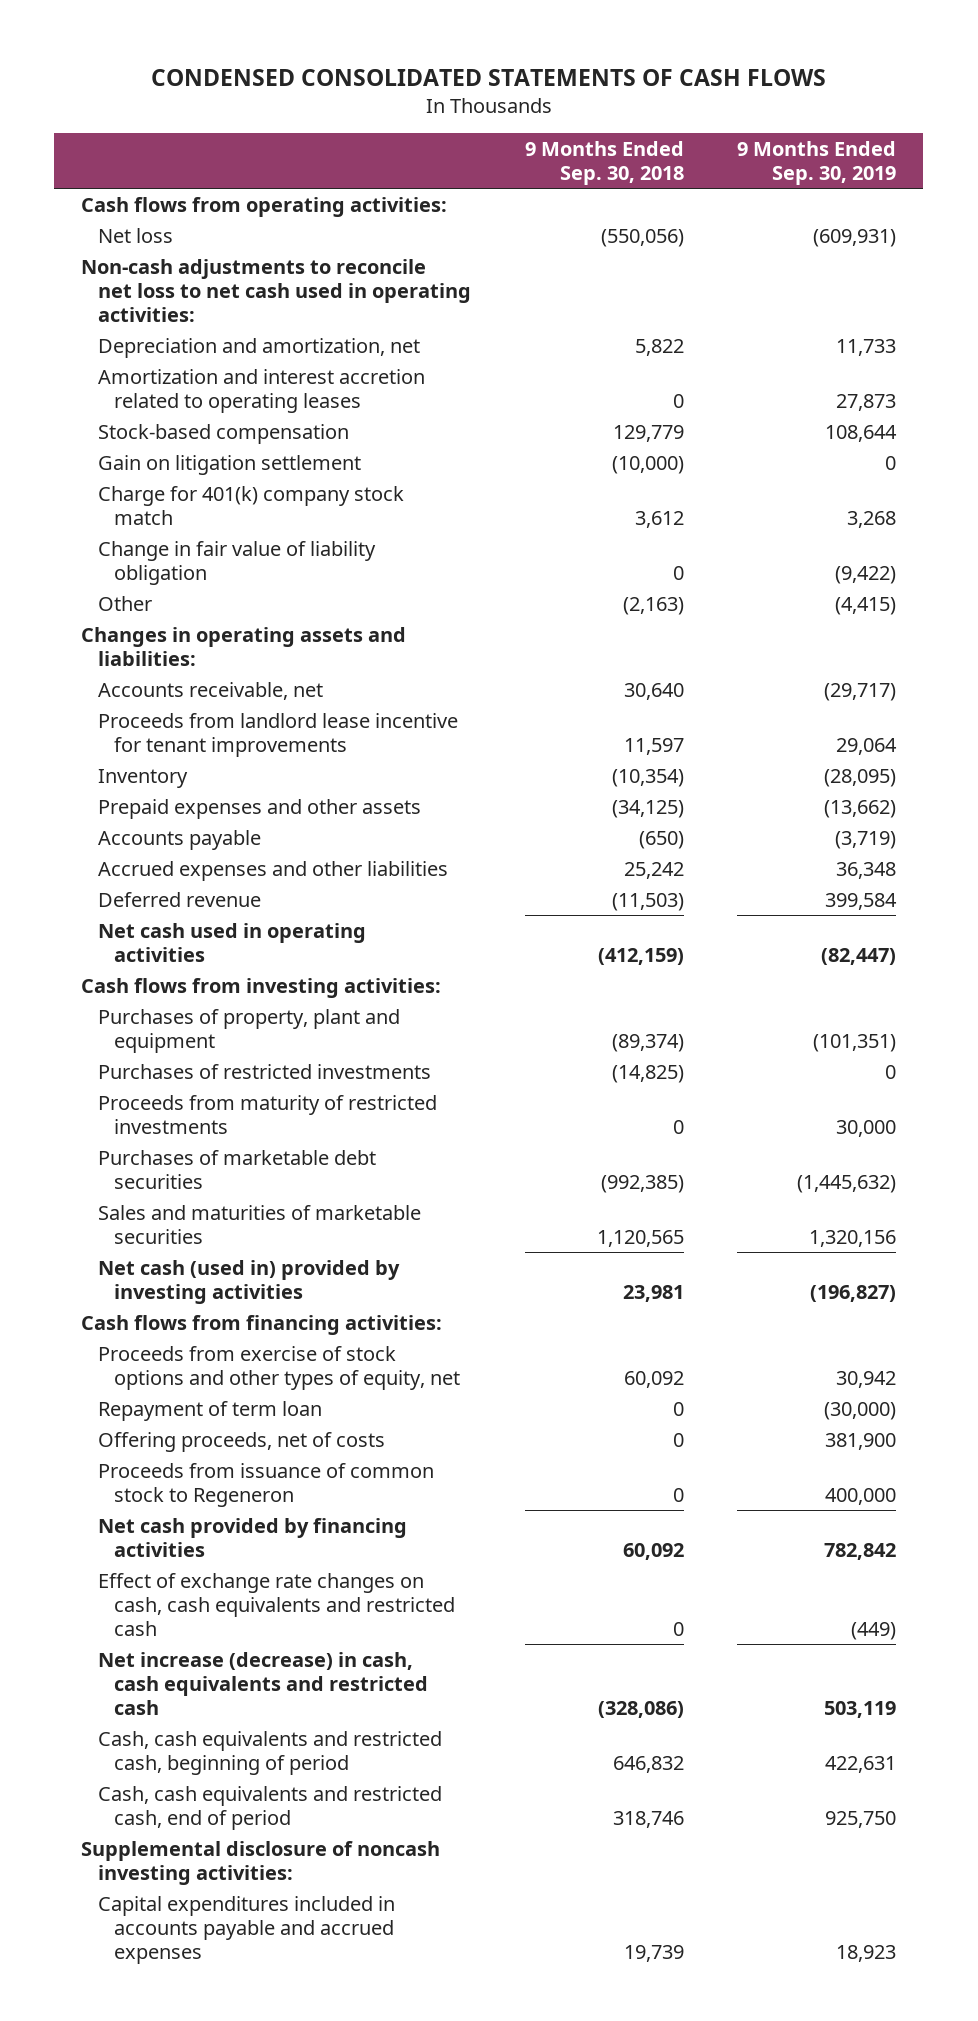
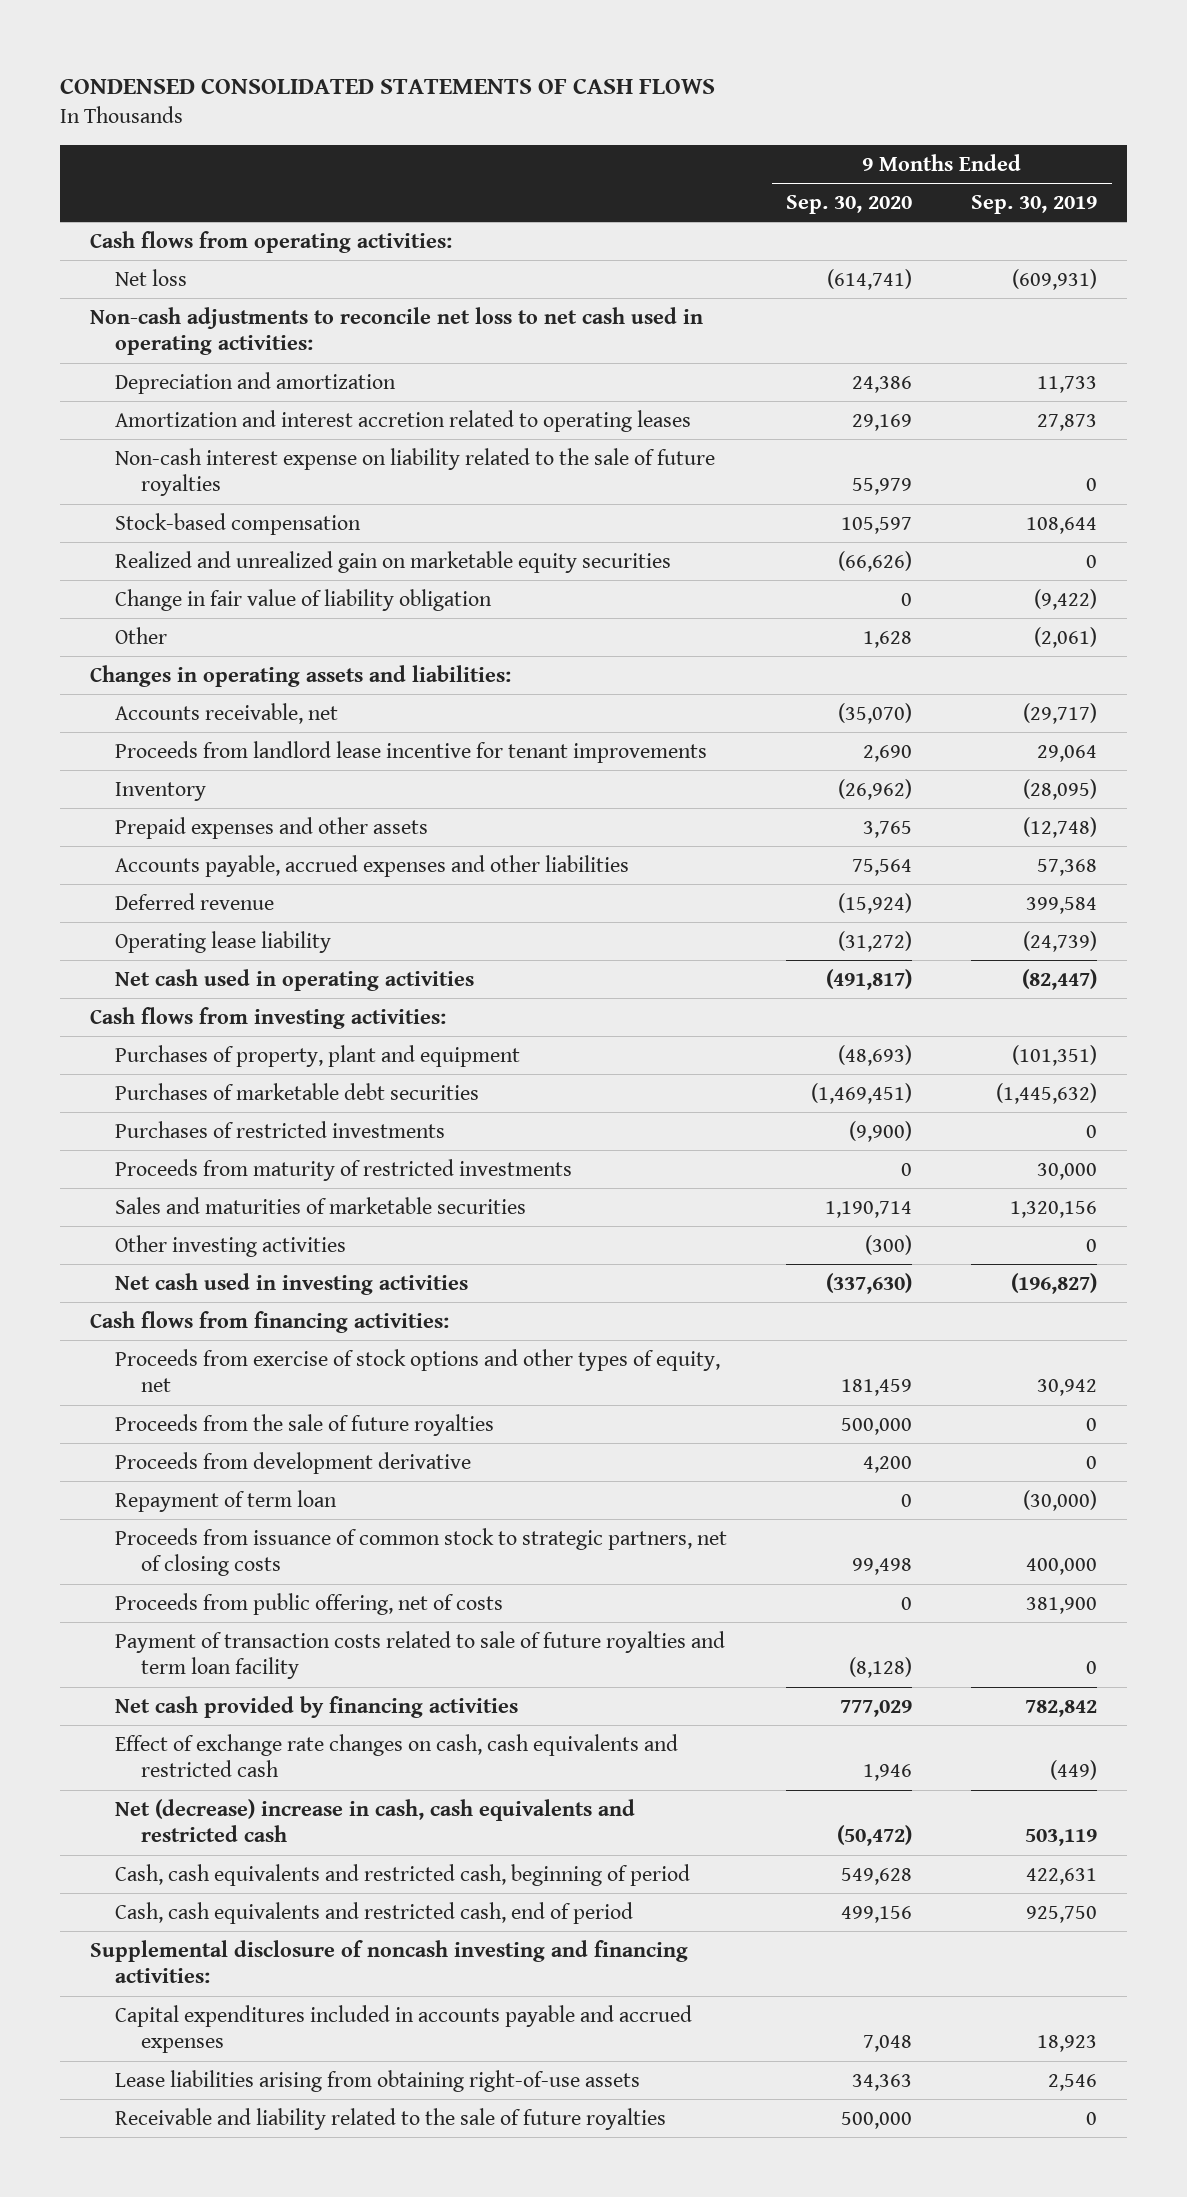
- | 9 Months Ended Sep. 30, 2018 | 9 Months Ended Sep. 30, 2019
+ | 9 Months Ended Sep. 30, 2020 | 9 Months Ended Sep. 30, 2019
- Depreciation and amortization, net | 5,822 | 11,733
+ Depreciation and amortization | 24,386 | 11,733
+ Non-cash interest expense on liability related to the sale of future royalties | 55,979 | 0
- Gain on litigation settlement | (10,000) | 0
- Charge for 401(k) company stock match | 3,612 | 3,268
+ Realized and unrealized gain on marketable equity securities | (66,626) | 0
- Other | (2,163) | (4,415)
+ Other | 1,628 | (2,061)
- Prepaid expenses and other assets | (34,125) | (13,662)
- Accounts payable | (650) | (3,719)
- Accrued expenses and other liabilities | 25,242 | 36,348
+ Prepaid expenses and other assets | 3,765 | (12,748)
+ Accounts payable, accrued expenses and other liabilities | 75,564 | 57,368
+ Operating lease liability | (31,272) | (24,739)
moved up: Purchases of marketable debt securities | (1,469,451) | (1,445,632)
- Net cash (used in) provided by investing activities | 23,981 | (196,827)
+ Other investing activities | (300) | 0
+ Net cash used in investing activities | (337,630) | (196,827)
+ Proceeds from the sale of future royalties | 500,000 | 0
+ Proceeds from development derivative | 4,200 | 0
- Offering proceeds, net of costs | 0 | 381,900
- Proceeds from issuance of common stock to Regeneron | 0 | 400,000
+ Proceeds from issuance of common stock to strategic partners, net of closing costs | 99,498 | 400,000
+ Proceeds from public offering, net of costs | 0 | 381,900
+ Payment of transaction costs related to sale of future royalties and term loan facility | (8,128) | 0
- Net increase (decrease) in cash, cash equivalents and restricted cash | (328,086) | 503,119
+ Net (decrease) increase in cash, cash equivalents and restricted cash | (50,472) | 503,119
- Supplemental disclosure of noncash investing activities:
+ Supplemental disclosure of noncash investing and financing activities:
+ Lease liabilities arising from obtaining right-of-use assets | 34,363 | 2,546
+ Receivable and liability related to the sale of future royalties | 500,000 | 0

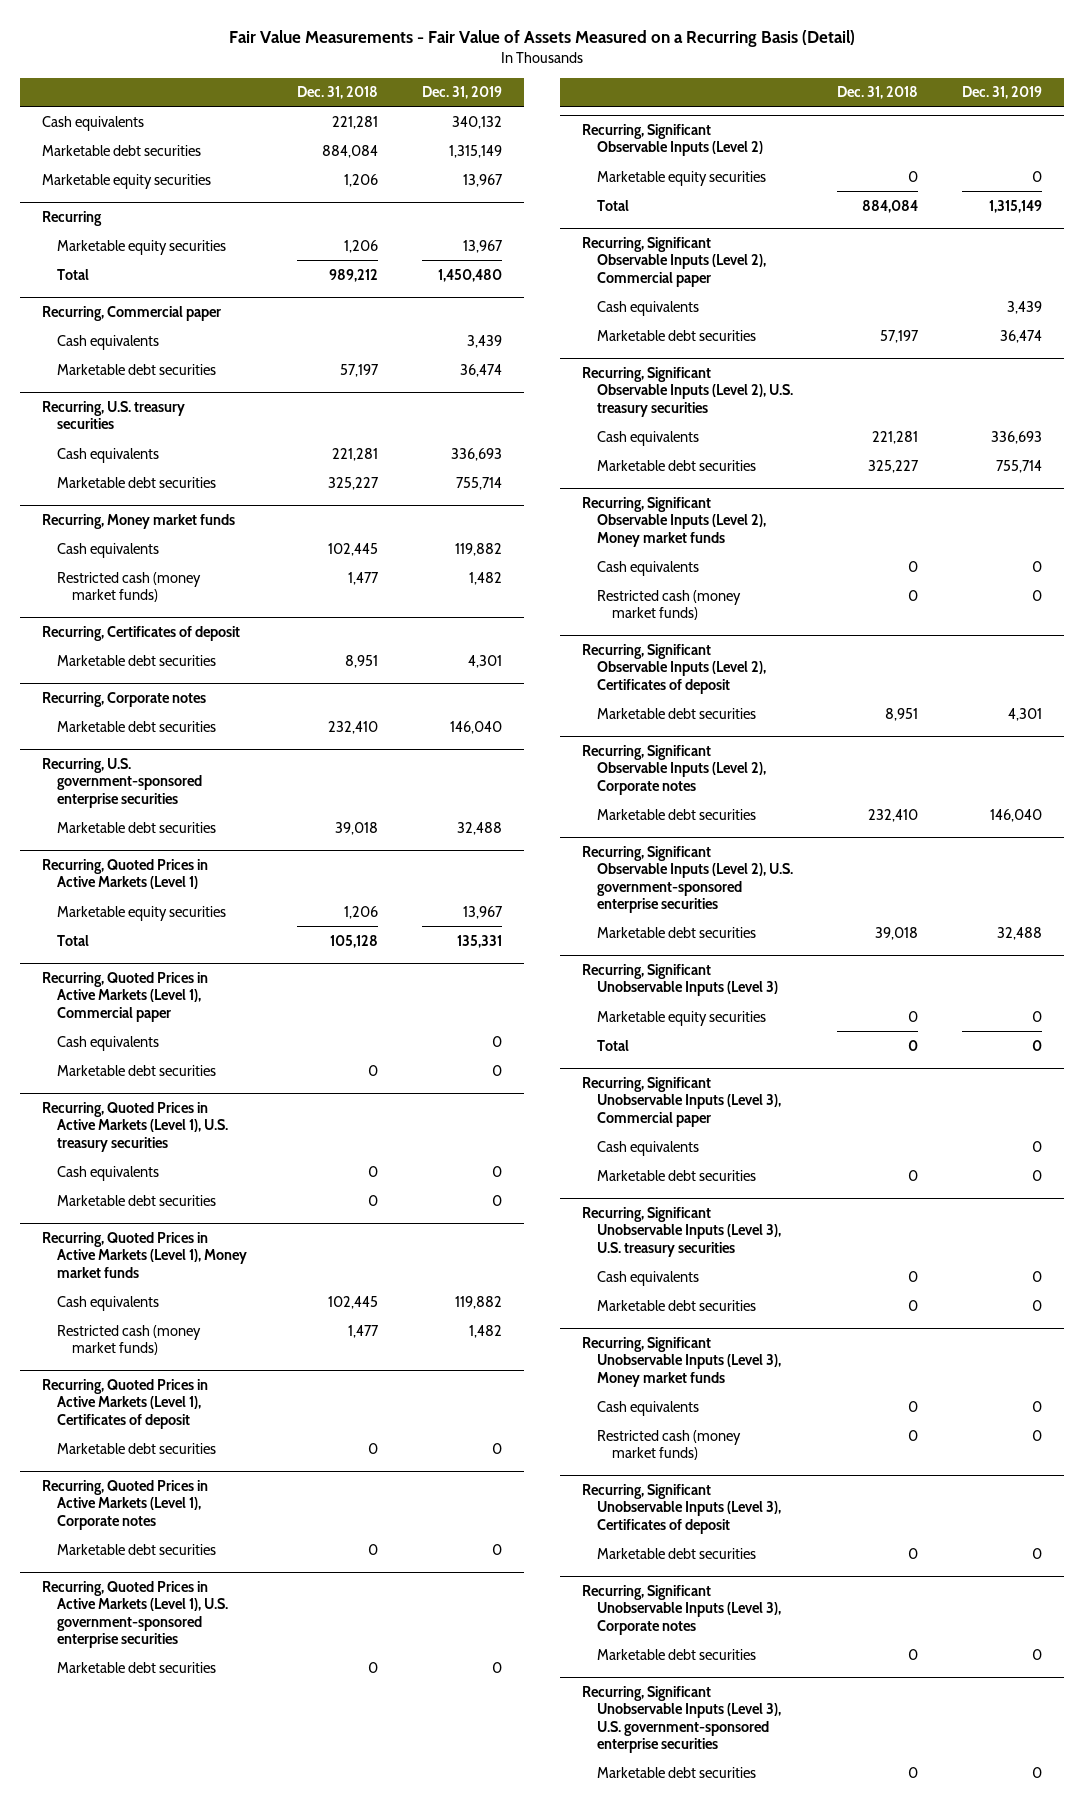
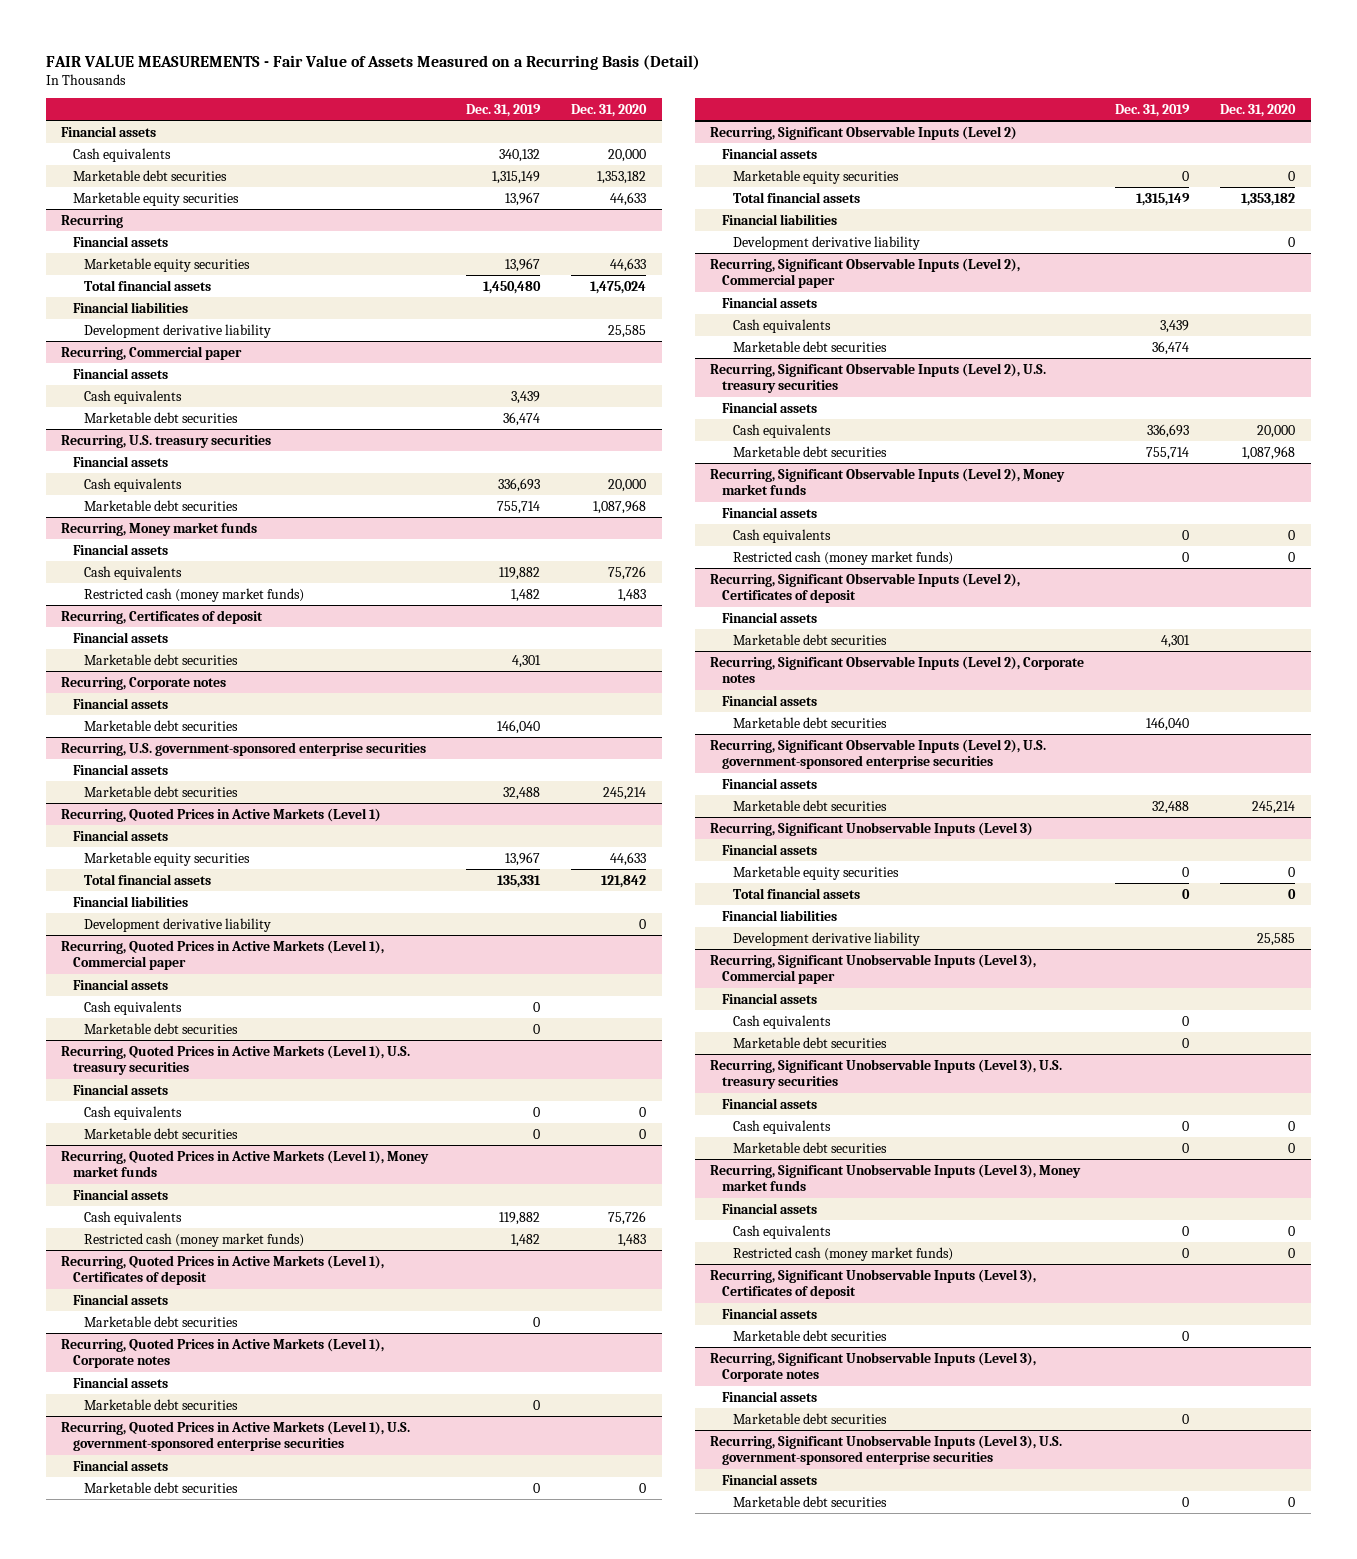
- Fair Value Measurements - Fair Value of Assets Measured on a Recurring Basis (Detail)
+ FAIR VALUE MEASUREMENTS - Fair Value of Assets Measured on a Recurring Basis (Detail)
- | Dec. 31, 2018 | Dec. 31, 2019
+ | Dec. 31, 2019 | Dec. 31, 2020
+ Financial assets
@ Recurring
+ Financial assets
- Total | 989,212 | 1,450,480
+ Total financial assets | 1,450,480 | 1,475,024
+ Financial liabilities
+ Development derivative liability | | 25,585
@ Recurring, Commercial paper
+ Financial assets
@ Recurring, U.S. treasury securities
+ Financial assets
@ Recurring, Money market funds
+ Financial assets
@ Recurring, Certificates of deposit
+ Financial assets
@ Recurring, Corporate notes
+ Financial assets
@ Recurring, U.S. government-sponsored enterprise securities
+ Financial assets
@ Recurring, Quoted Prices in Active Markets (Level 1)
+ Financial assets
- Total | 105,128 | 135,331
+ Total financial assets | 135,331 | 121,842
+ Financial liabilities
+ Development derivative liability | | 0
@ Recurring, Quoted Prices in Active Markets (Level 1), Commercial paper
+ Financial assets
@ Recurring, Quoted Prices in Active Markets (Level 1), U.S. treasury securities
+ Financial assets
@ Recurring, Quoted Prices in Active Markets (Level 1), Money market funds
+ Financial assets
@ Recurring, Quoted Prices in Active Markets (Level 1), Certificates of deposit
+ Financial assets
@ Recurring, Quoted Prices in Active Markets (Level 1), Corporate notes
+ Financial assets
@ Recurring, Quoted Prices in Active Markets (Level 1), U.S. government-sponsored enterprise securities
+ Financial assets
@ Recurring, Significant Observable Inputs (Level 2)
+ Financial assets
- Total | 884,084 | 1,315,149
+ Total financial assets | 1,315,149 | 1,353,182
+ Financial liabilities
+ Development derivative liability | | 0
@ Recurring, Significant Observable Inputs (Level 2), Commercial paper
+ Financial assets
@ Recurring, Significant Observable Inputs (Level 2), U.S. treasury securities
+ Financial assets
@ Recurring, Significant Observable Inputs (Level 2), Money market funds
+ Financial assets
@ Recurring, Significant Observable Inputs (Level 2), Certificates of deposit
+ Financial assets
@ Recurring, Significant Observable Inputs (Level 2), Corporate notes
+ Financial assets
@ Recurring, Significant Observable Inputs (Level 2), U.S. government-sponsored enterprise securities
+ Financial assets
@ Recurring, Significant Unobservable Inputs (Level 3)
+ Financial assets
- Total | 0 | 0
+ Total financial assets | 0 | 0
+ Financial liabilities
+ Development derivative liability | | 25,585
@ Recurring, Significant Unobservable Inputs (Level 3), Commercial paper
+ Financial assets
@ Recurring, Significant Unobservable Inputs (Level 3), U.S. treasury securities
+ Financial assets
@ Recurring, Significant Unobservable Inputs (Level 3), Money market funds
+ Financial assets
@ Recurring, Significant Unobservable Inputs (Level 3), Certificates of deposit
+ Financial assets
@ Recurring, Significant Unobservable Inputs (Level 3), Corporate notes
+ Financial assets
@ Recurring, Significant Unobservable Inputs (Level 3), U.S. government-sponsored enterprise securities
+ Financial assets

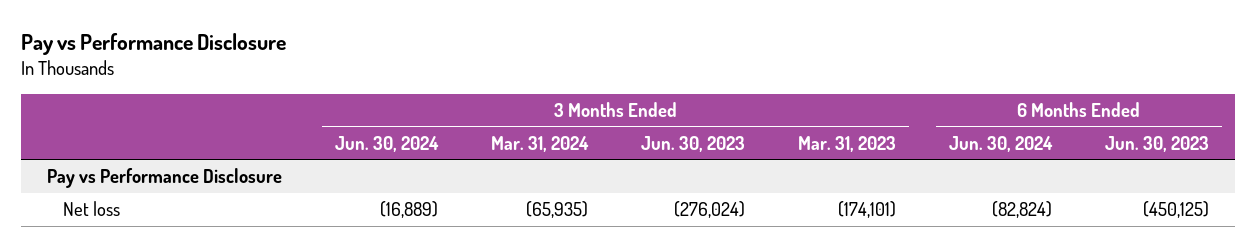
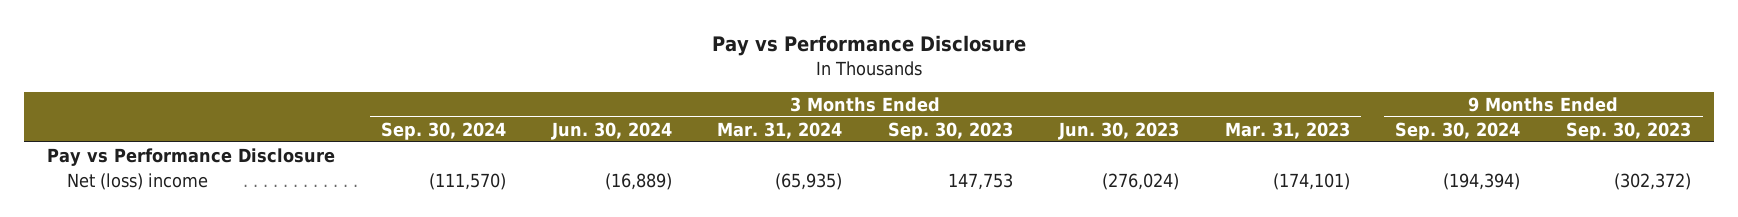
- | 3 Months Ended Jun. 30, 2024 | 3 Months Ended Mar. 31, 2024 | 3 Months Ended Jun. 30, 2023 | 3 Months Ended Mar. 31, 2023 | 6 Months Ended Jun. 30, 2024 | 6 Months Ended Jun. 30, 2023
+ | 3 Months Ended Sep. 30, 2024 | 3 Months Ended Jun. 30, 2024 | 3 Months Ended Mar. 31, 2024 | 3 Months Ended Sep. 30, 2023 | 3 Months Ended Jun. 30, 2023 | 3 Months Ended Mar. 31, 2023 | 9 Months Ended Sep. 30, 2024 | 9 Months Ended Sep. 30, 2023
- Net loss | (16,889) | (65,935) | (276,024) | (174,101) | (82,824) | (450,125)
+ Net (loss) income | (111,570) | (16,889) | (65,935) | 147,753 | (276,024) | (174,101) | (194,394) | (302,372)

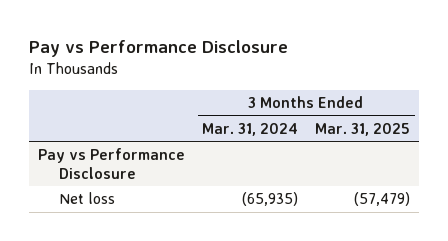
- | 3 Months Ended Sep. 30, 2024 | 3 Months Ended Jun. 30, 2024 | 3 Months Ended Mar. 31, 2024 | 3 Months Ended Sep. 30, 2023 | 3 Months Ended Jun. 30, 2023 | 3 Months Ended Mar. 31, 2023 | 9 Months Ended Sep. 30, 2024 | 9 Months Ended Sep. 30, 2023
+ | 3 Months Ended Mar. 31, 2024 | 3 Months Ended Mar. 31, 2025
- Net (loss) income | (111,570) | (16,889) | (65,935) | 147,753 | (276,024) | (174,101) | (194,394) | (302,372)
+ Net loss | (65,935) | (57,479)

